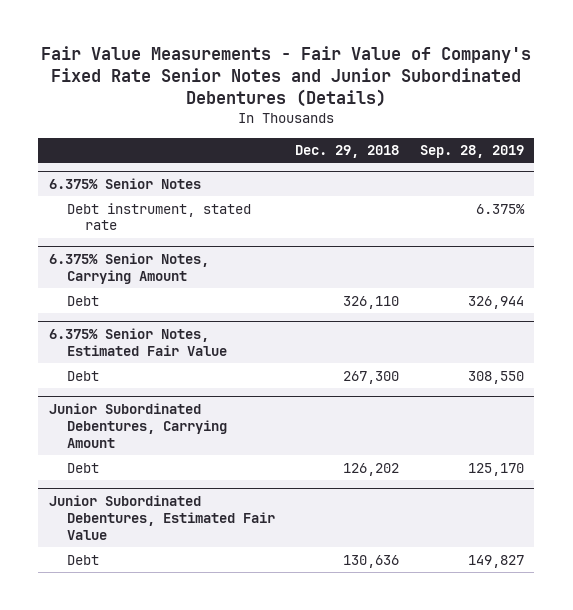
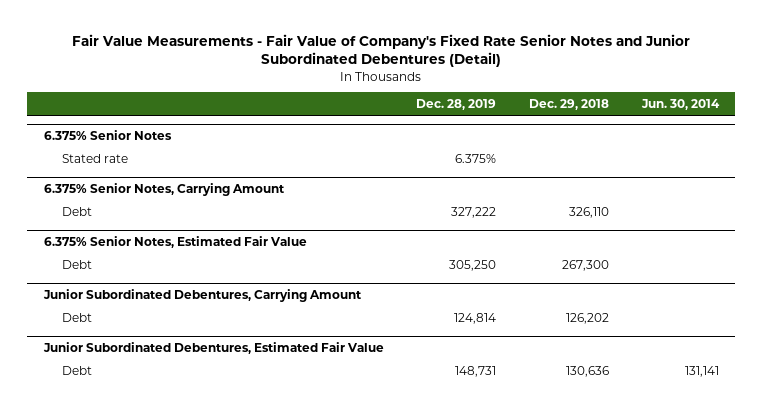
- Fair Value Measurements - Fair Value of Company's Fixed Rate Senior Notes and Junior Subordinated Debentures (Details)
+ Fair Value Measurements - Fair Value of Company's Fixed Rate Senior Notes and Junior Subordinated Debentures (Detail)
- | Dec. 29, 2018 | Sep. 28, 2019
+ | Dec. 28, 2019 | Dec. 29, 2018 | Jun. 30, 2014
@ 6.375% Senior Notes
- Debt instrument, stated rate | | 6.375%
+ Stated rate | 6.375% | |

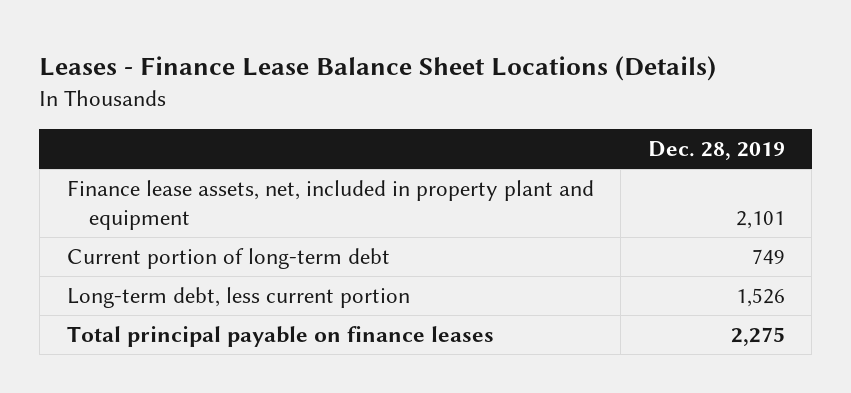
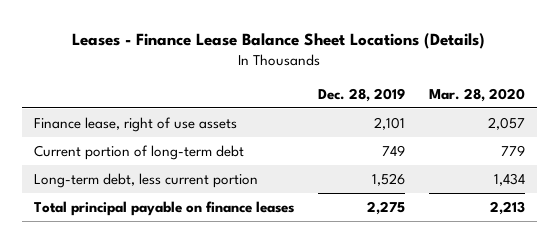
- | Dec. 28, 2019
+ | Dec. 28, 2019 | Mar. 28, 2020
- Finance lease assets, net, included in property plant and equipment | 2,101
+ Finance lease, right of use assets | 2,101 | 2,057

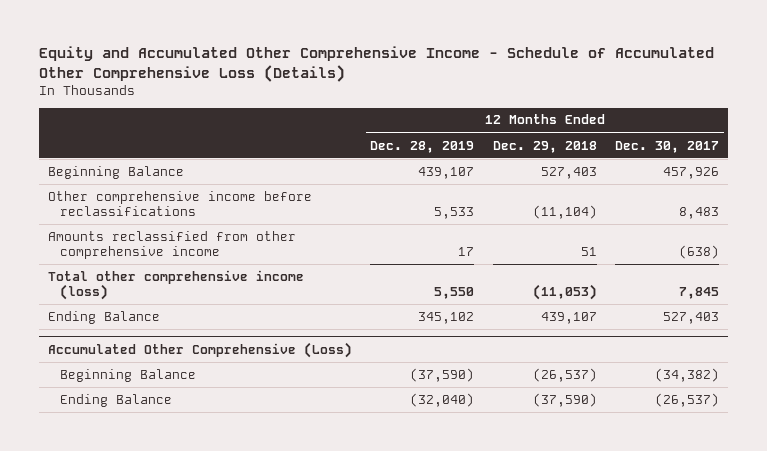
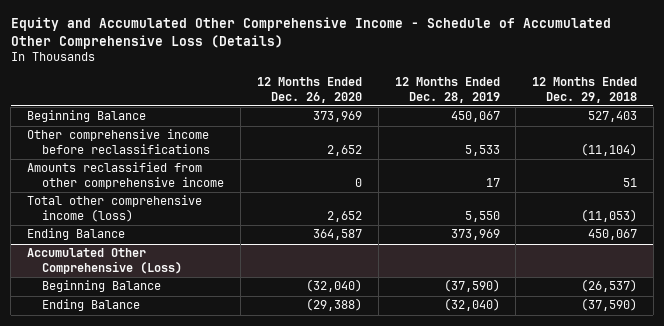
- | 12 Months Ended Dec. 28, 2019 | 12 Months Ended Dec. 29, 2018 | 12 Months Ended Dec. 30, 2017
+ | 12 Months Ended Dec. 26, 2020 | 12 Months Ended Dec. 28, 2019 | 12 Months Ended Dec. 29, 2018
- Beginning Balance | 439,107 | 527,403 | 457,926
+ Beginning Balance | 373,969 | 450,067 | 527,403
- Ending Balance | 345,102 | 439,107 | 527,403
+ Ending Balance | 364,587 | 373,969 | 450,067

